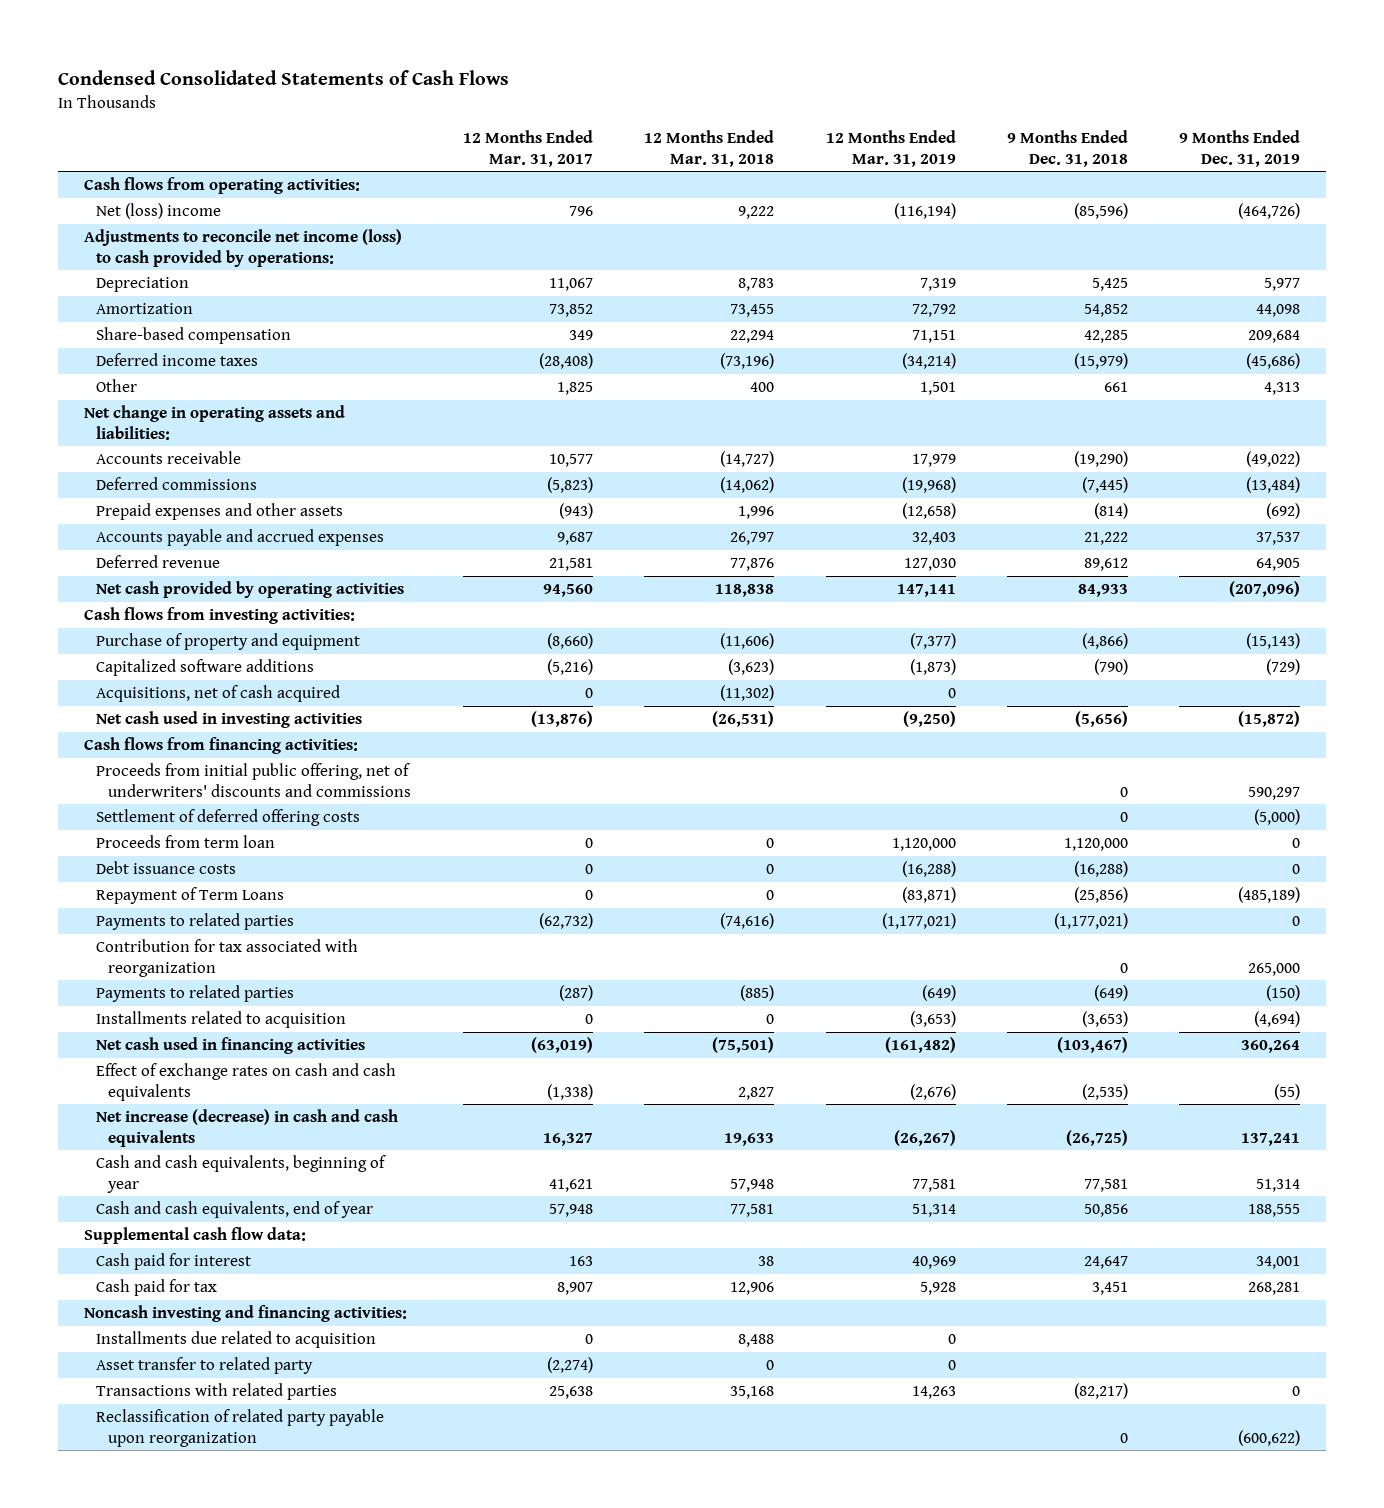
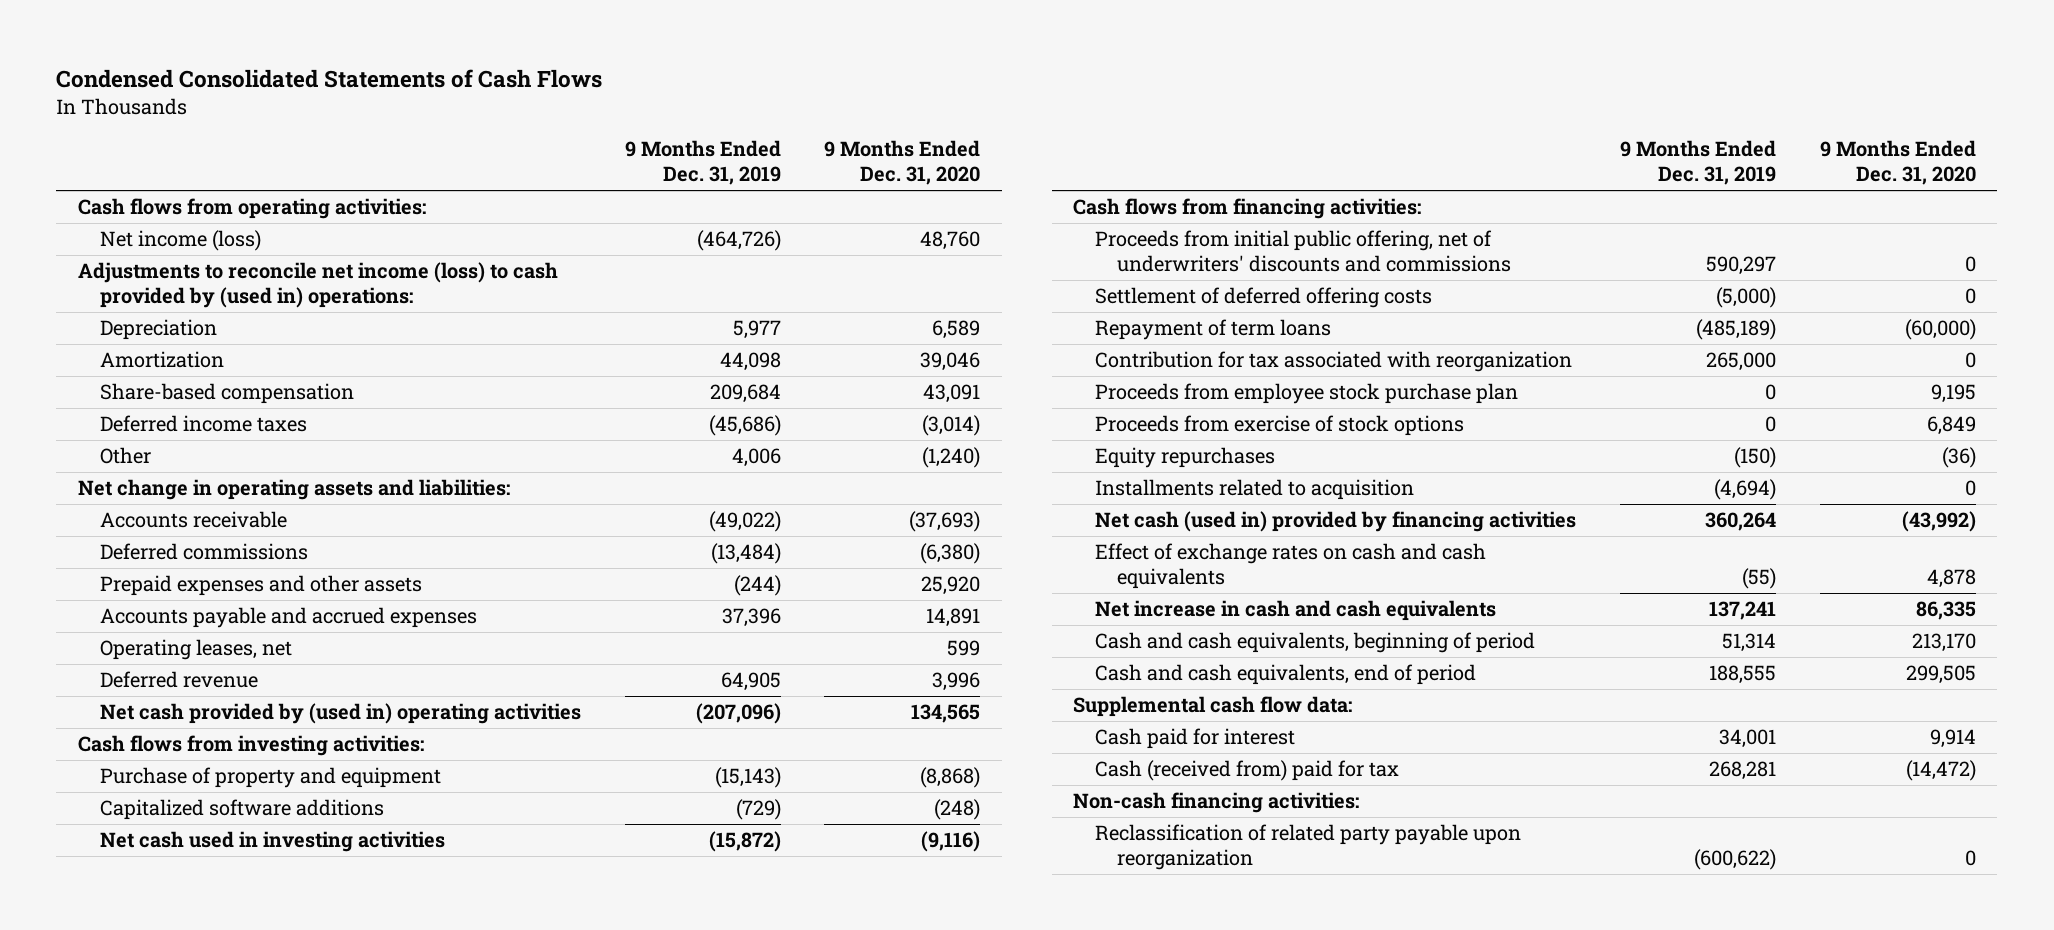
- | 12 Months Ended Mar. 31, 2017 | 12 Months Ended Mar. 31, 2018 | 12 Months Ended Mar. 31, 2019 | 9 Months Ended Dec. 31, 2018 | 9 Months Ended Dec. 31, 2019
+ | 9 Months Ended Dec. 31, 2019 | 9 Months Ended Dec. 31, 2020
- Net (loss) income | 796 | 9,222 | (116,194) | (85,596) | (464,726)
- Adjustments to reconcile net income (loss) to cash provided by operations:
+ Net income (loss) | (464,726) | 48,760
+ Adjustments to reconcile net income (loss) to cash provided by (used in) operations:
- Other | 1,825 | 400 | 1,501 | 661 | 4,313
+ Other | 4,006 | (1,240)
- Prepaid expenses and other assets | (943) | 1,996 | (12,658) | (814) | (692)
- Accounts payable and accrued expenses | 9,687 | 26,797 | 32,403 | 21,222 | 37,537
+ Prepaid expenses and other assets | (244) | 25,920
+ Accounts payable and accrued expenses | 37,396 | 14,891
+ Operating leases, net | | 599
- Net cash provided by operating activities | 94,560 | 118,838 | 147,141 | 84,933 | (207,096)
+ Net cash provided by (used in) operating activities | (207,096) | 134,565
- Acquisitions, net of cash acquired | 0 | (11,302) | 0 | |
- Proceeds from term loan | 0 | 0 | 1,120,000 | 1,120,000 | 0
- Debt issuance costs | 0 | 0 | (16,288) | (16,288) | 0
- Repayment of Term Loans | 0 | 0 | (83,871) | (25,856) | (485,189)
- Payments to related parties | (62,732) | (74,616) | (1,177,021) | (1,177,021) | 0
+ Repayment of term loans | (485,189) | (60,000)
- Payments to related parties | (287) | (885) | (649) | (649) | (150)
+ Proceeds from employee stock purchase plan | 0 | 9,195
+ Proceeds from exercise of stock options | 0 | 6,849
+ Equity repurchases | (150) | (36)
- Net cash used in financing activities | (63,019) | (75,501) | (161,482) | (103,467) | 360,264
+ Net cash (used in) provided by financing activities | 360,264 | (43,992)
- Net increase (decrease) in cash and cash equivalents | 16,327 | 19,633 | (26,267) | (26,725) | 137,241
- Cash and cash equivalents, beginning of year | 41,621 | 57,948 | 77,581 | 77,581 | 51,314
- Cash and cash equivalents, end of year | 57,948 | 77,581 | 51,314 | 50,856 | 188,555
+ Net increase in cash and cash equivalents | 137,241 | 86,335
+ Cash and cash equivalents, beginning of period | 51,314 | 213,170
+ Cash and cash equivalents, end of period | 188,555 | 299,505
- Cash paid for tax | 8,907 | 12,906 | 5,928 | 3,451 | 268,281
- Noncash investing and financing activities:
- Installments due related to acquisition | 0 | 8,488 | 0 | |
- Asset transfer to related party | (2,274) | 0 | 0 | |
- Transactions with related parties | 25,638 | 35,168 | 14,263 | (82,217) | 0
+ Cash (received from) paid for tax | 268,281 | (14,472)
+ Non-cash financing activities:

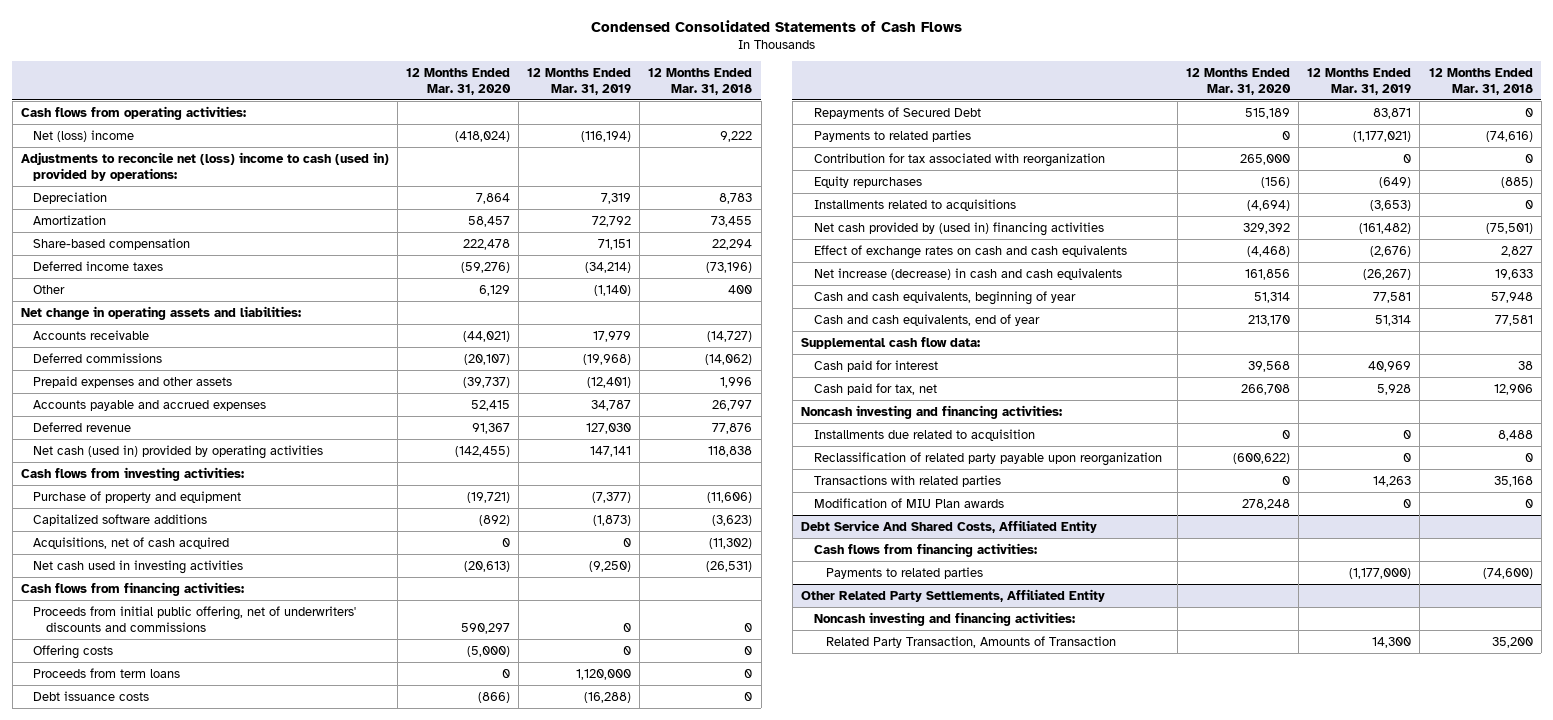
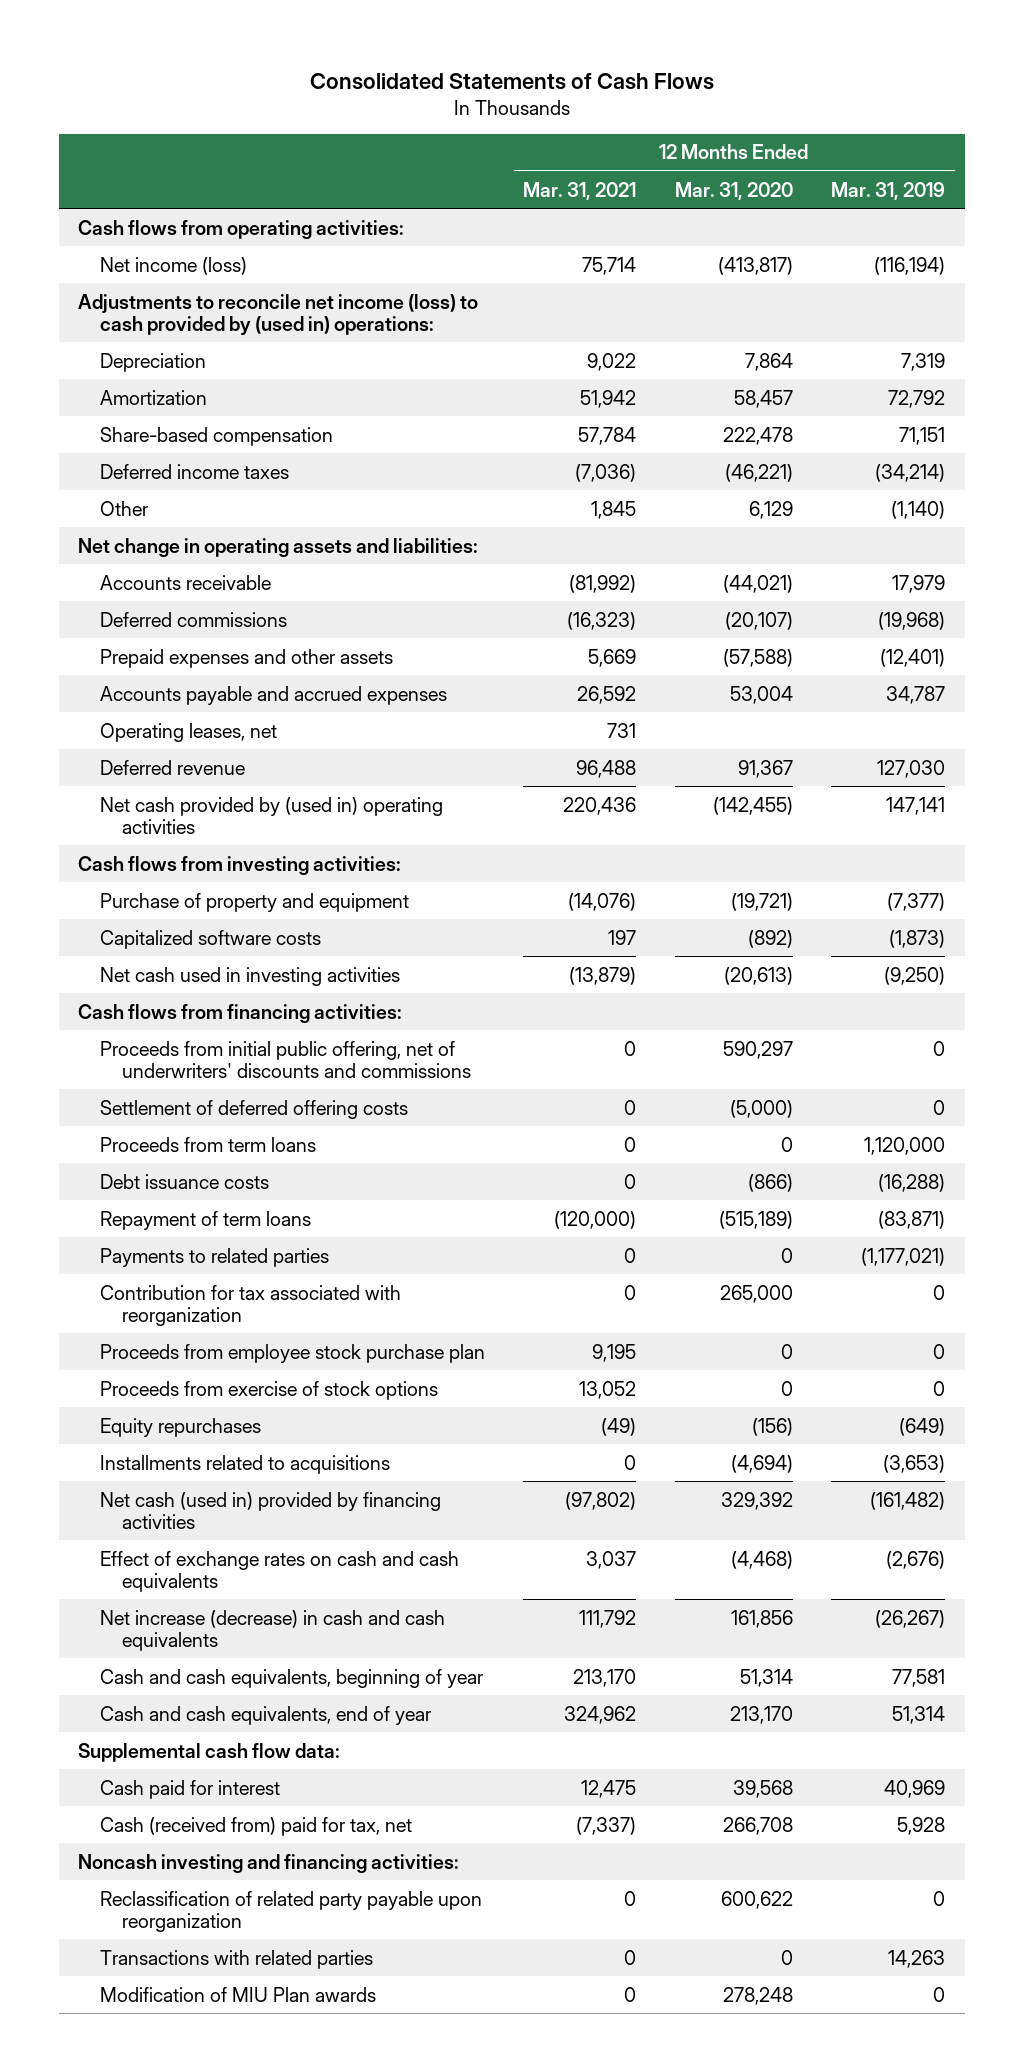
- Condensed Consolidated Statements of Cash Flows
+ Consolidated Statements of Cash Flows
- | 12 Months Ended Mar. 31, 2020 | 12 Months Ended Mar. 31, 2019 | 12 Months Ended Mar. 31, 2018
+ | 12 Months Ended Mar. 31, 2021 | 12 Months Ended Mar. 31, 2020 | 12 Months Ended Mar. 31, 2019
- Net (loss) income | (418,024) | (116,194) | 9,222
- Adjustments to reconcile net (loss) income to cash (used in) provided by operations:
+ Net income (loss) | 75,714 | (413,817) | (116,194)
+ Adjustments to reconcile net income (loss) to cash provided by (used in) operations:
- Deferred income taxes | (59,276) | (34,214) | (73,196)
+ Deferred income taxes | (7,036) | (46,221) | (34,214)
- Prepaid expenses and other assets | (39,737) | (12,401) | 1,996
- Accounts payable and accrued expenses | 52,415 | 34,787 | 26,797
+ Prepaid expenses and other assets | 5,669 | (57,588) | (12,401)
+ Accounts payable and accrued expenses | 26,592 | 53,004 | 34,787
+ Operating leases, net | 731 | |
- Net cash (used in) provided by operating activities | (142,455) | 147,141 | 118,838
+ Net cash provided by (used in) operating activities | 220,436 | (142,455) | 147,141
- Capitalized software additions | (892) | (1,873) | (3,623)
- Acquisitions, net of cash acquired | 0 | 0 | (11,302)
+ Capitalized software costs | 197 | (892) | (1,873)
- Offering costs | (5,000) | 0 | 0
+ Settlement of deferred offering costs | 0 | (5,000) | 0
- Repayments of Secured Debt | 515,189 | 83,871 | 0
+ Repayment of term loans | (120,000) | (515,189) | (83,871)
+ Proceeds from employee stock purchase plan | 9,195 | 0 | 0
+ Proceeds from exercise of stock options | 13,052 | 0 | 0
- Net cash provided by (used in) financing activities | 329,392 | (161,482) | (75,501)
+ Net cash (used in) provided by financing activities | (97,802) | 329,392 | (161,482)
- Cash paid for tax, net | 266,708 | 5,928 | 12,906
+ Cash (received from) paid for tax, net | (7,337) | 266,708 | 5,928
- Installments due related to acquisition | 0 | 0 | 8,488
- Reclassification of related party payable upon reorganization | (600,622) | 0 | 0
+ Reclassification of related party payable upon reorganization | 0 | 600,622 | 0
- Debt Service And Shared Costs, Affiliated Entity
- Cash flows from financing activities:
- Payments to related parties | | (1,177,000) | (74,600)
- Other Related Party Settlements, Affiliated Entity
- Noncash investing and financing activities:
- Related Party Transaction, Amounts of Transaction | | 14,300 | 35,200

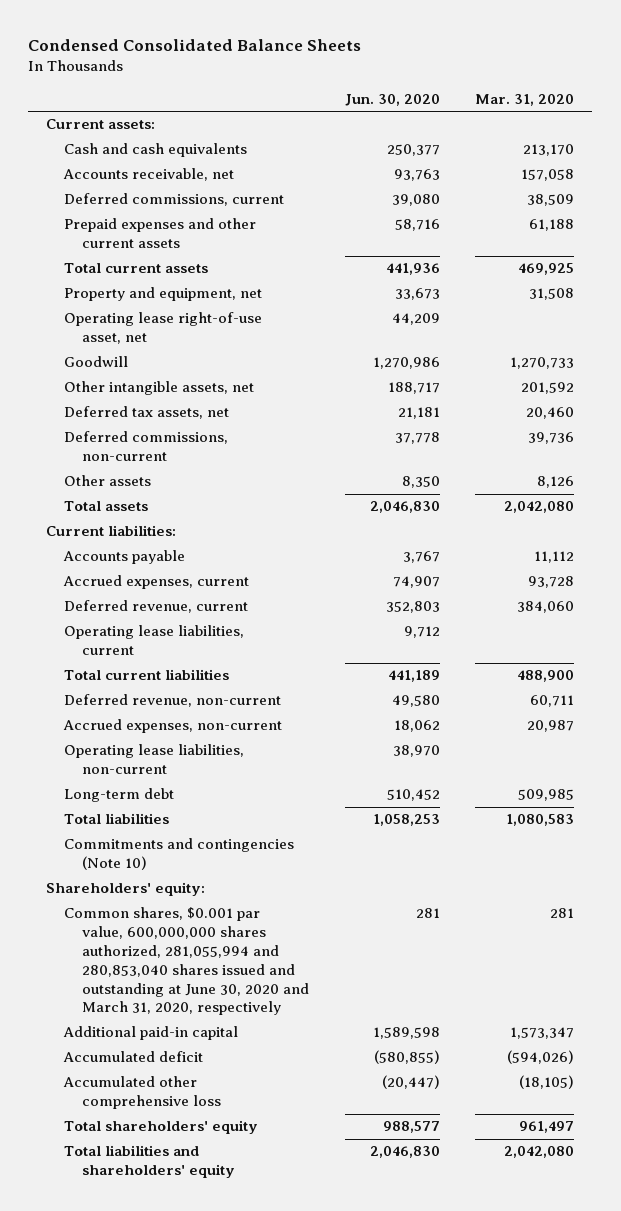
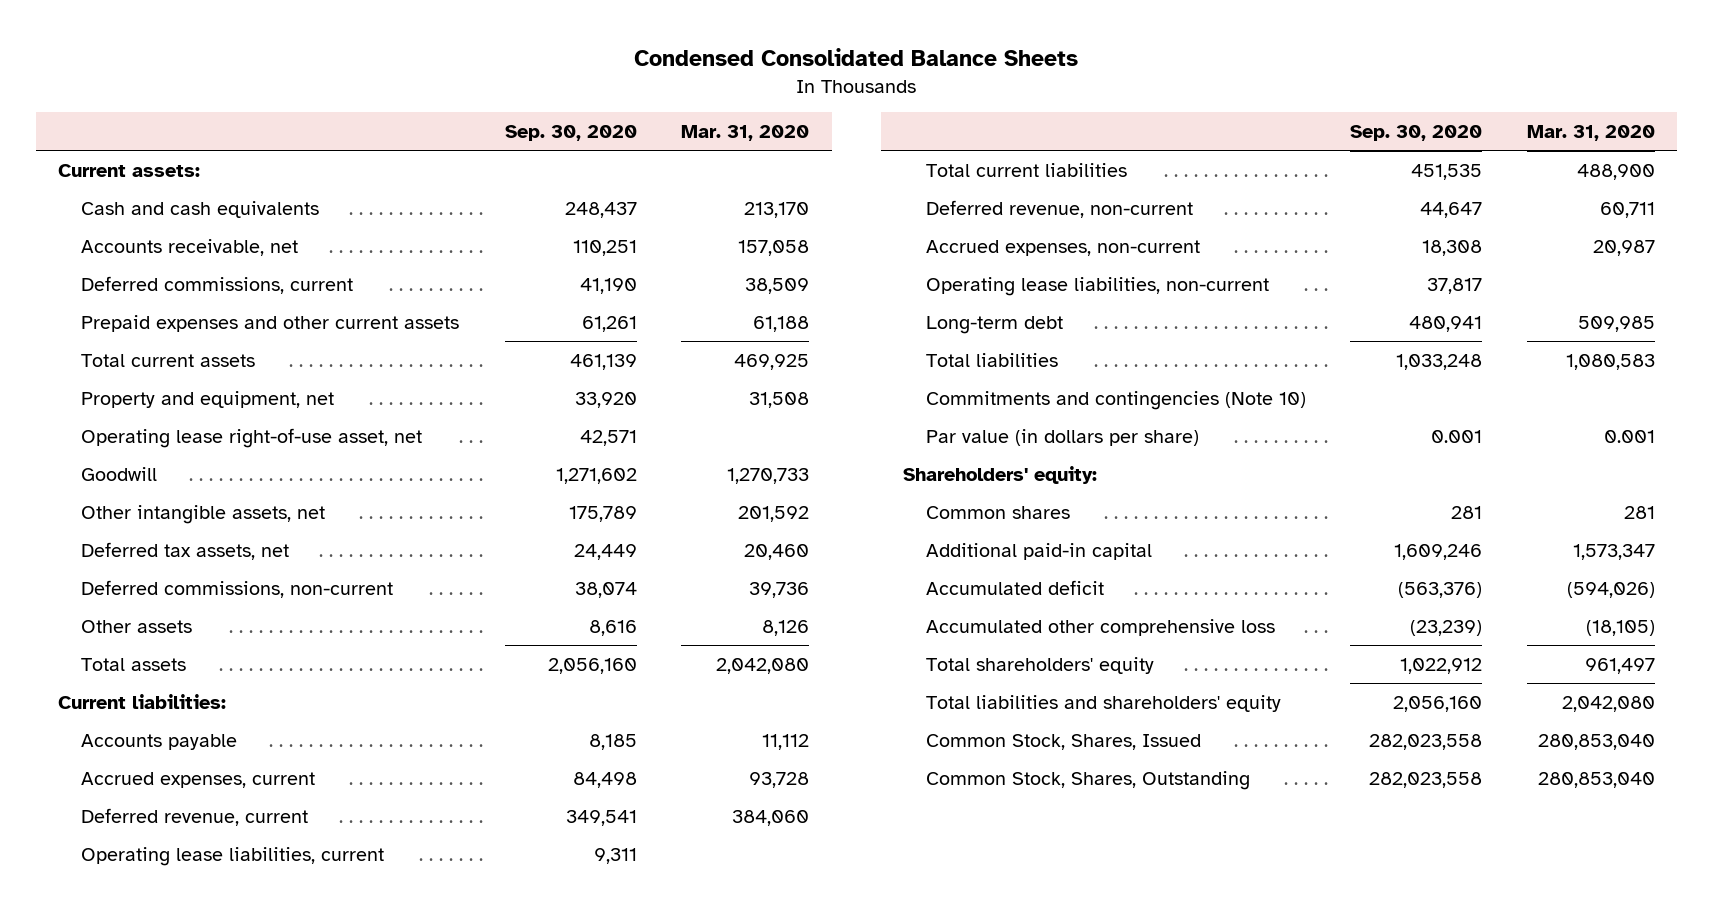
- | Jun. 30, 2020 | Mar. 31, 2020
+ | Sep. 30, 2020 | Mar. 31, 2020
+ Par value (in dollars per share) | 0.001 | 0.001
- Common shares, $0.001 par value, 600,000,000 shares authorized, 281,055,994 and 280,853,040 shares issued and outstanding at June 30, 2020 and March 31, 2020, respectively | 281 | 281
+ Common shares | 281 | 281
+ Common Stock, Shares, Issued | 282,023,558 | 280,853,040
+ Common Stock, Shares, Outstanding | 282,023,558 | 280,853,040

